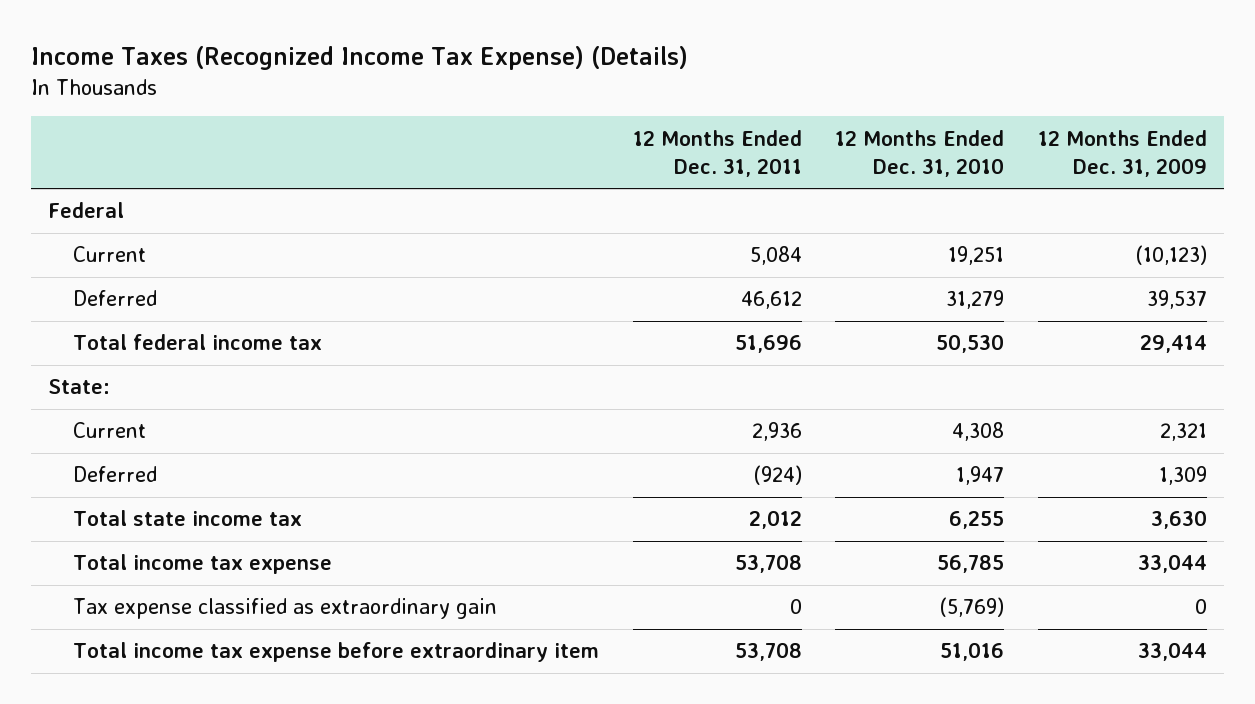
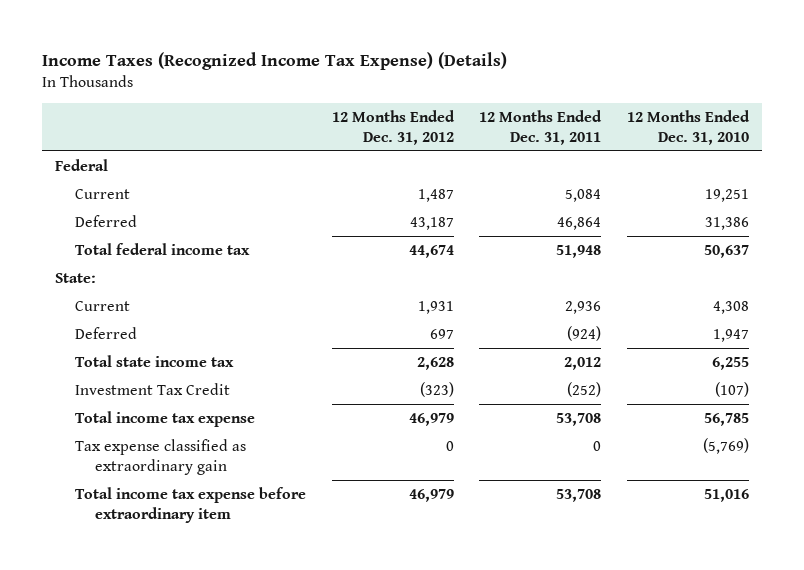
- | 12 Months Ended Dec. 31, 2011 | 12 Months Ended Dec. 31, 2010 | 12 Months Ended Dec. 31, 2009
+ | 12 Months Ended Dec. 31, 2012 | 12 Months Ended Dec. 31, 2011 | 12 Months Ended Dec. 31, 2010
- Deferred | 46,612 | 31,279 | 39,537
- Total federal income tax | 51,696 | 50,530 | 29,414
+ Deferred | 43,187 | 46,864 | 31,386
+ Total federal income tax | 44,674 | 51,948 | 50,637
+ Investment Tax Credit | (323) | (252) | (107)

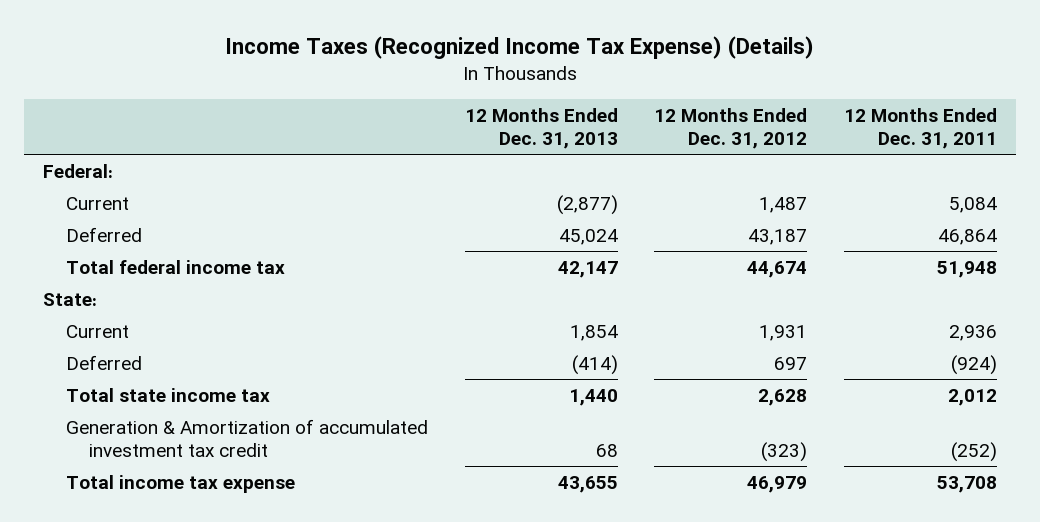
- | 12 Months Ended Dec. 31, 2012 | 12 Months Ended Dec. 31, 2011 | 12 Months Ended Dec. 31, 2010
+ | 12 Months Ended Dec. 31, 2013 | 12 Months Ended Dec. 31, 2012 | 12 Months Ended Dec. 31, 2011
- Federal
+ Federal:
- Investment Tax Credit | (323) | (252) | (107)
+ Generation & Amortization of accumulated investment tax credit | 68 | (323) | (252)
- Tax expense classified as extraordinary gain | 0 | 0 | (5,769)
- Total income tax expense before extraordinary item | 46,979 | 53,708 | 51,016

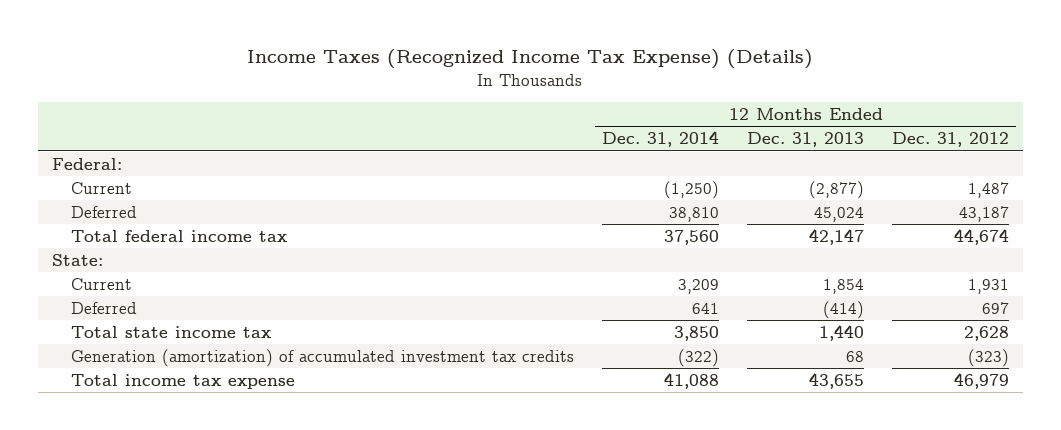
- | 12 Months Ended Dec. 31, 2013 | 12 Months Ended Dec. 31, 2012 | 12 Months Ended Dec. 31, 2011
+ | 12 Months Ended Dec. 31, 2014 | 12 Months Ended Dec. 31, 2013 | 12 Months Ended Dec. 31, 2012
- Generation & Amortization of accumulated investment tax credit | 68 | (323) | (252)
+ Generation (amortization) of accumulated investment tax credits | (322) | 68 | (323)

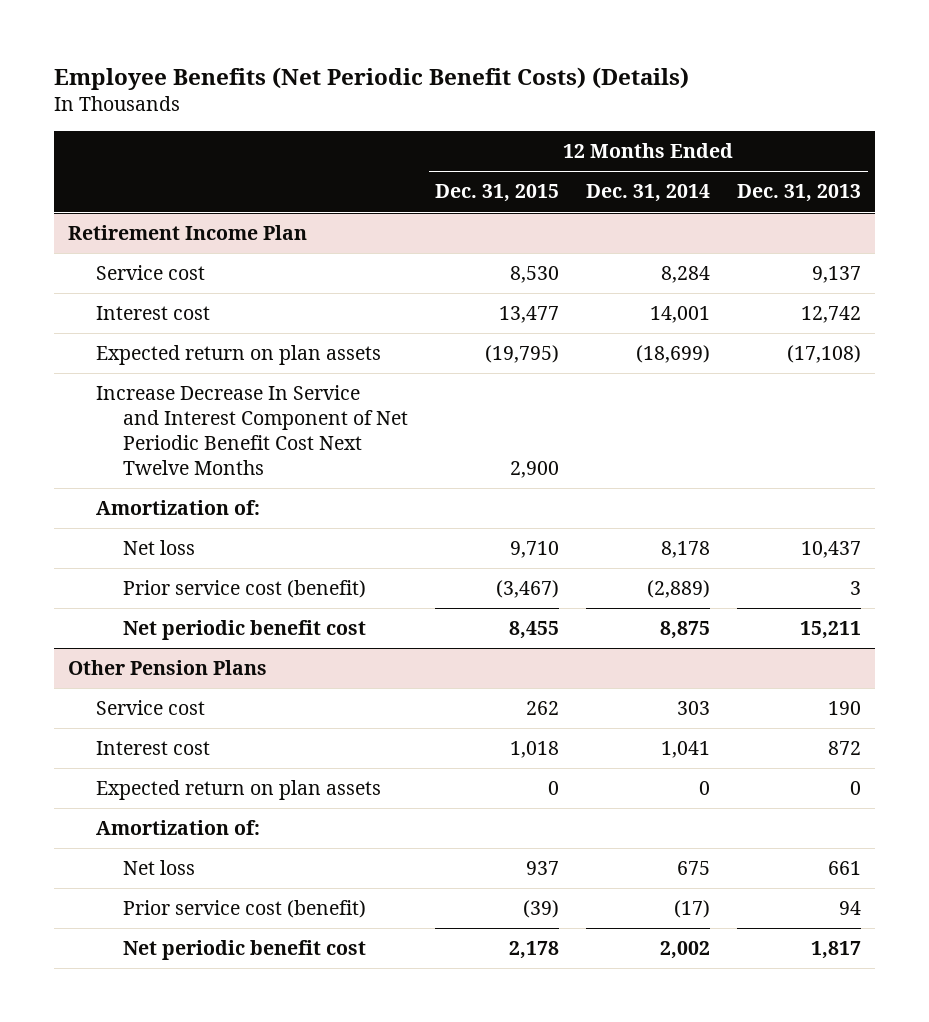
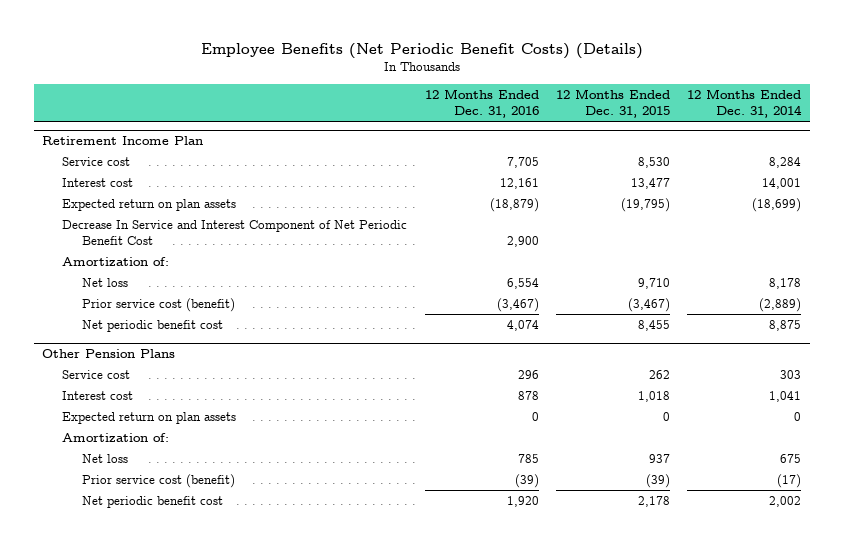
- | 12 Months Ended Dec. 31, 2015 | 12 Months Ended Dec. 31, 2014 | 12 Months Ended Dec. 31, 2013
+ | 12 Months Ended Dec. 31, 2016 | 12 Months Ended Dec. 31, 2015 | 12 Months Ended Dec. 31, 2014
@ Retirement Income Plan
- Increase Decrease In Service and Interest Component of Net Periodic Benefit Cost Next Twelve Months | 2,900 | |
+ Decrease In Service and Interest Component of Net Periodic Benefit Cost | 2,900 | |

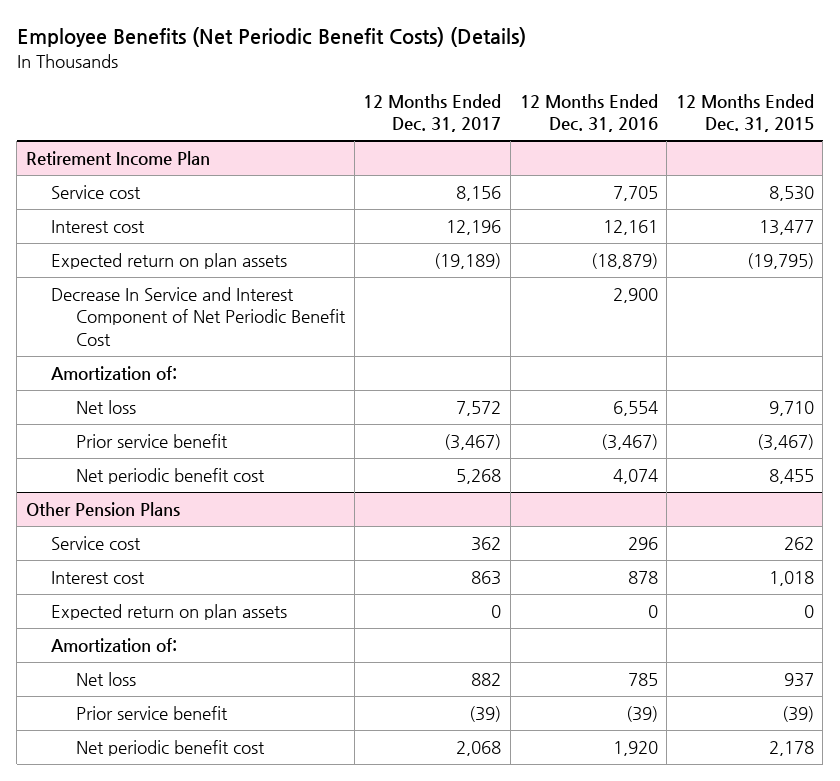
- | 12 Months Ended Dec. 31, 2016 | 12 Months Ended Dec. 31, 2015 | 12 Months Ended Dec. 31, 2014
+ | 12 Months Ended Dec. 31, 2017 | 12 Months Ended Dec. 31, 2016 | 12 Months Ended Dec. 31, 2015
@ Retirement Income Plan
- Prior service cost (benefit) | (3,467) | (3,467) | (2,889)
+ Prior service benefit | (3,467) | (3,467) | (3,467)
@ Other Pension Plans
- Prior service cost (benefit) | (39) | (39) | (17)
+ Prior service benefit | (39) | (39) | (39)

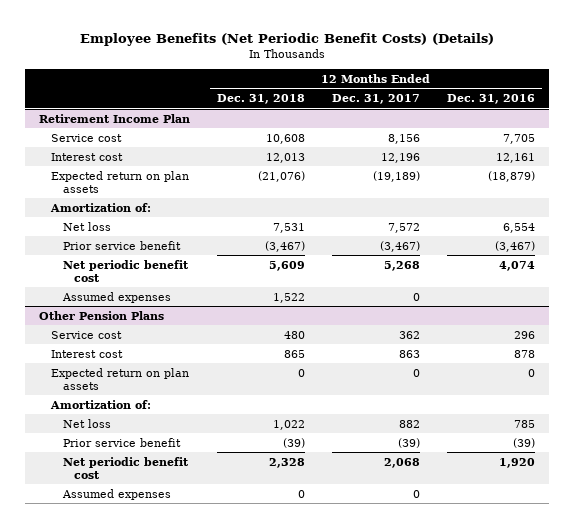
- | 12 Months Ended Dec. 31, 2017 | 12 Months Ended Dec. 31, 2016 | 12 Months Ended Dec. 31, 2015
+ | 12 Months Ended Dec. 31, 2018 | 12 Months Ended Dec. 31, 2017 | 12 Months Ended Dec. 31, 2016
@ Retirement Income Plan
- Decrease In Service and Interest Component of Net Periodic Benefit Cost | | 2,900 |
+ Assumed expenses | 1,522 | 0 |
@ Other Pension Plans
+ Assumed expenses | 0 | 0 |

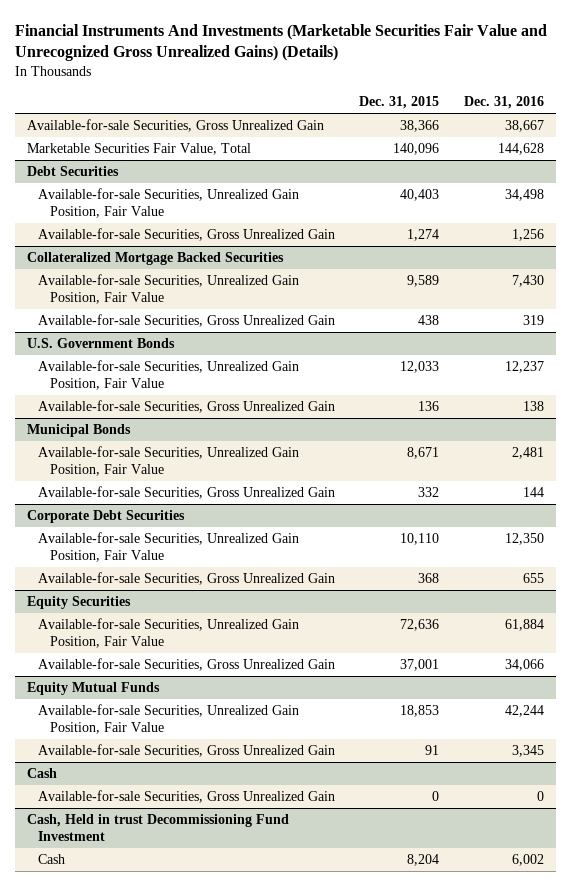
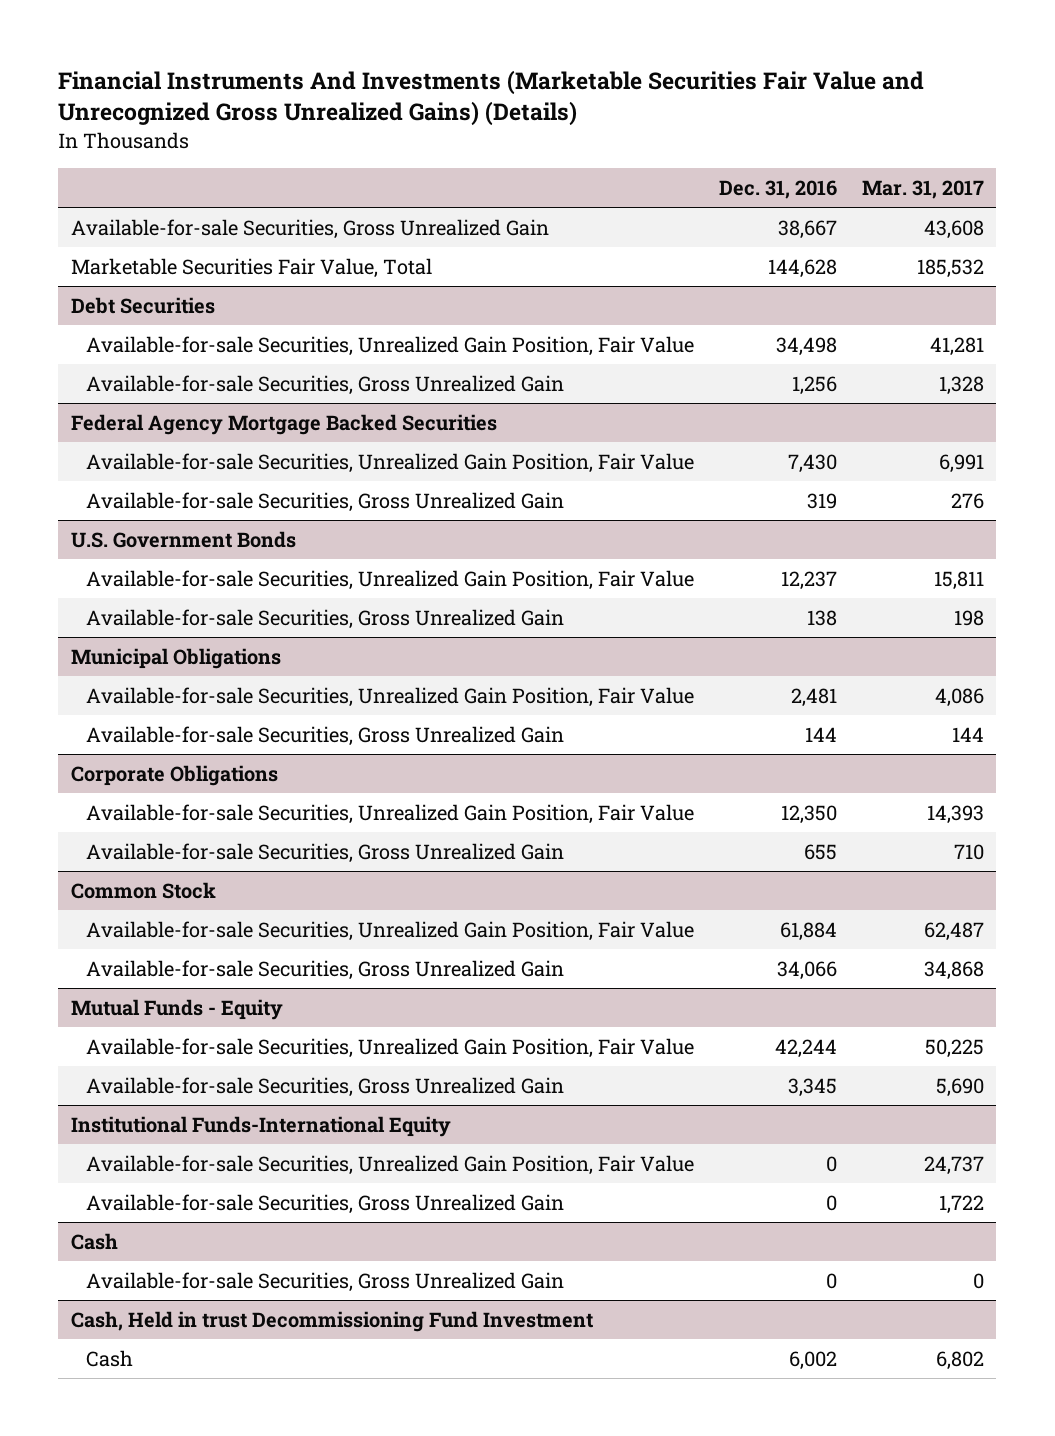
- | Dec. 31, 2015 | Dec. 31, 2016
+ | Dec. 31, 2016 | Mar. 31, 2017
- Collateralized Mortgage Backed Securities
+ Federal Agency Mortgage Backed Securities
- Municipal Bonds
+ Municipal Obligations
- Corporate Debt Securities
+ Corporate Obligations
- Equity Securities
+ Common Stock
- Equity Mutual Funds
+ Mutual Funds - Equity
+ Institutional Funds-International Equity
+ Available-for-sale Securities, Unrealized Gain Position, Fair Value | 0 | 24,737
+ Available-for-sale Securities, Gross Unrealized Gain | 0 | 1,722

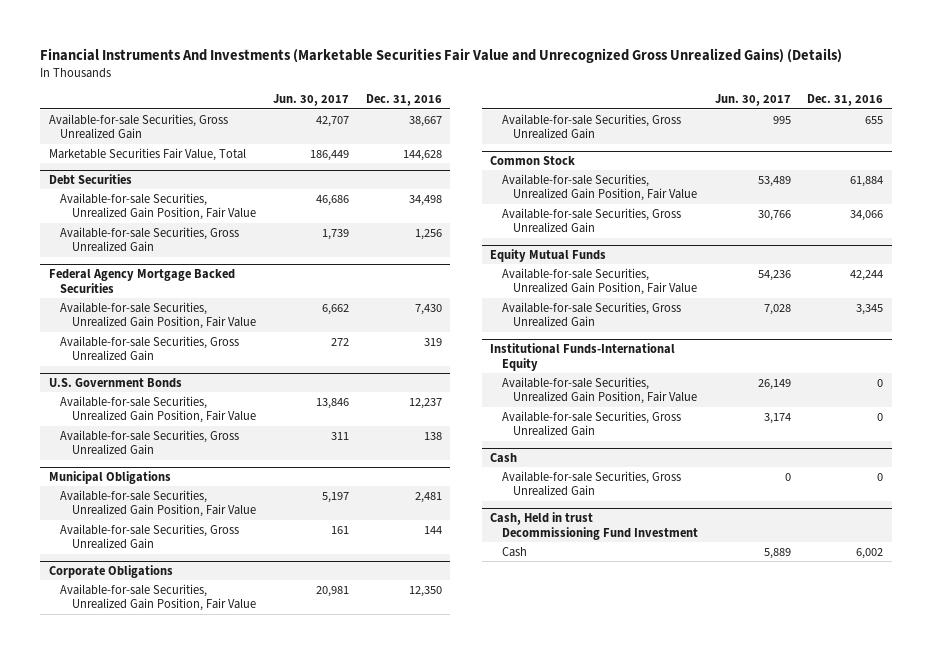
- | Dec. 31, 2016 | Mar. 31, 2017
+ | Jun. 30, 2017 | Dec. 31, 2016
- Mutual Funds - Equity
+ Equity Mutual Funds

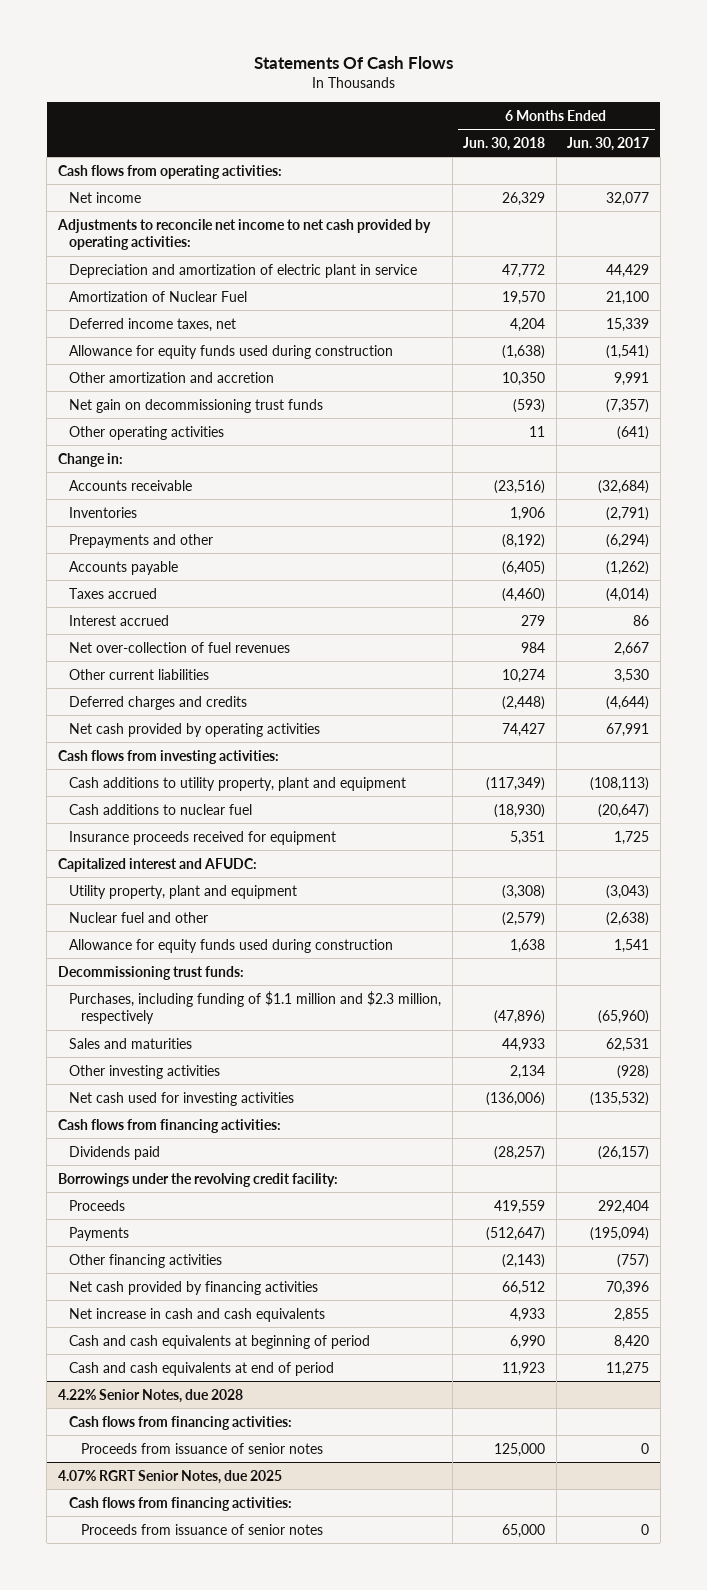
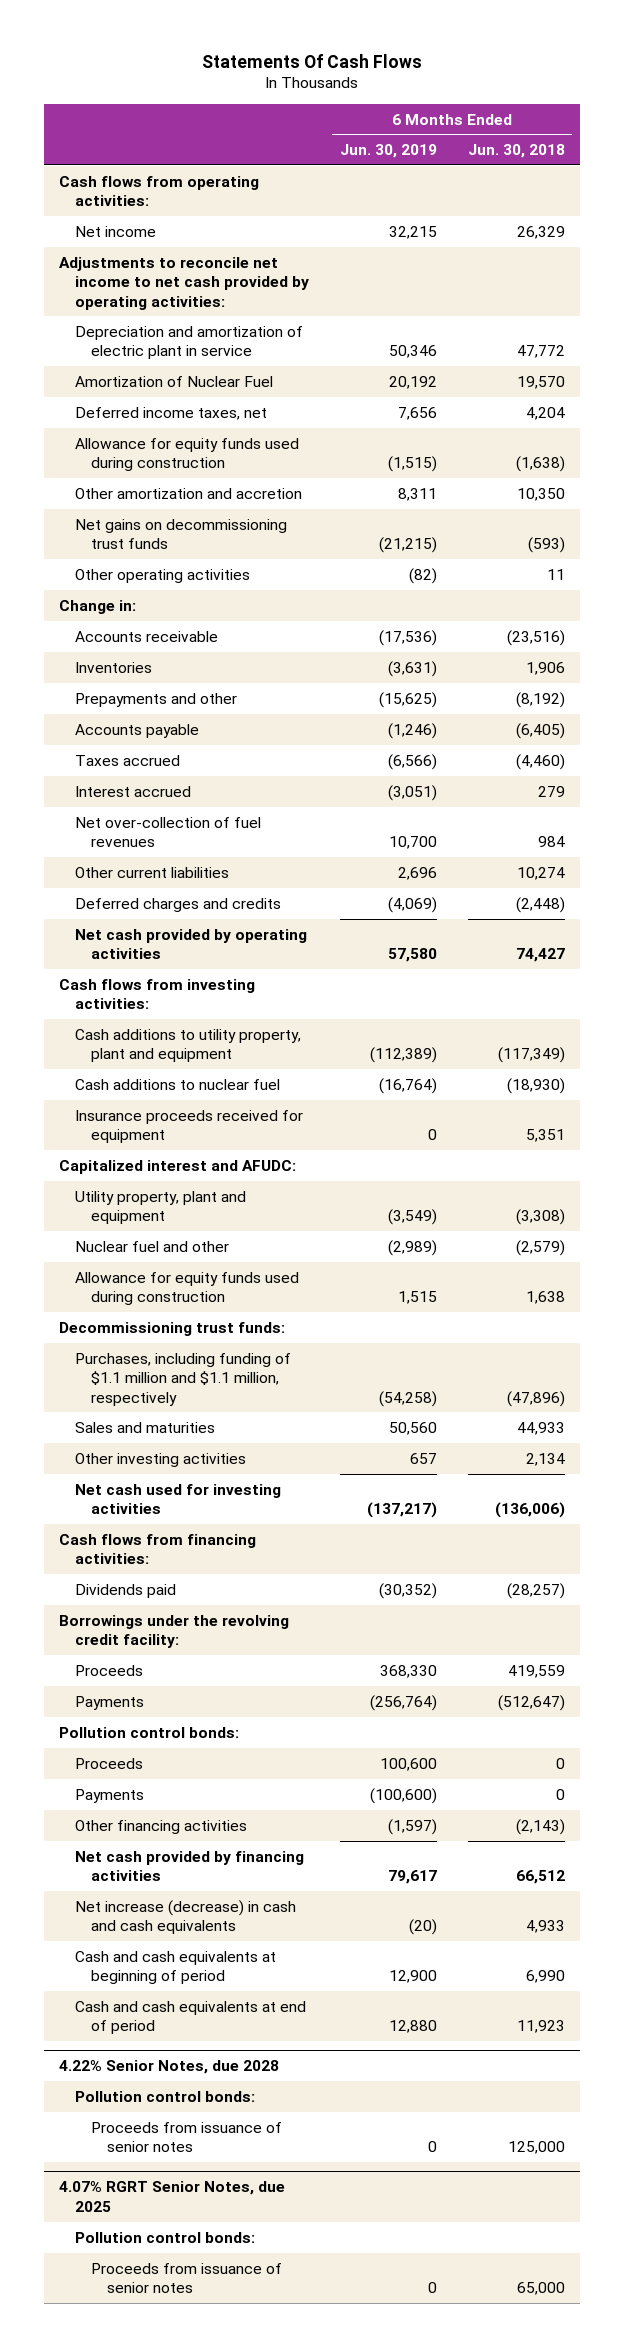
- | 6 Months Ended Jun. 30, 2018 | 6 Months Ended Jun. 30, 2017
+ | 6 Months Ended Jun. 30, 2019 | 6 Months Ended Jun. 30, 2018
- Net gain on decommissioning trust funds | (593) | (7,357)
+ Net gains on decommissioning trust funds | (21,215) | (593)
- Purchases, including funding of $1.1 million and $2.3 million, respectively | (47,896) | (65,960)
+ Purchases, including funding of $1.1 million and $1.1 million, respectively | (54,258) | (47,896)
+ Pollution control bonds:
+ Proceeds | 100,600 | 0
+ Payments | (100,600) | 0
- Net increase in cash and cash equivalents | 4,933 | 2,855
+ Net increase (decrease) in cash and cash equivalents | (20) | 4,933
@ 4.22% Senior Notes, due 2028
- Cash flows from financing activities:
+ Pollution control bonds:
@ 4.07% RGRT Senior Notes, due 2025
- Cash flows from financing activities:
+ Pollution control bonds:

